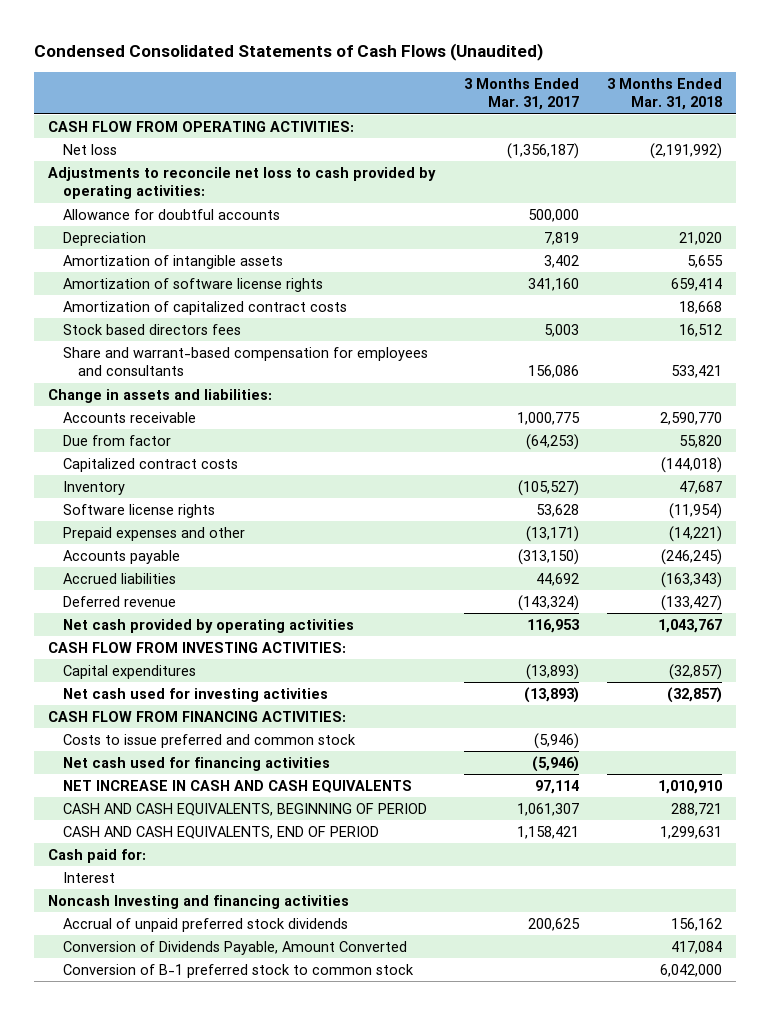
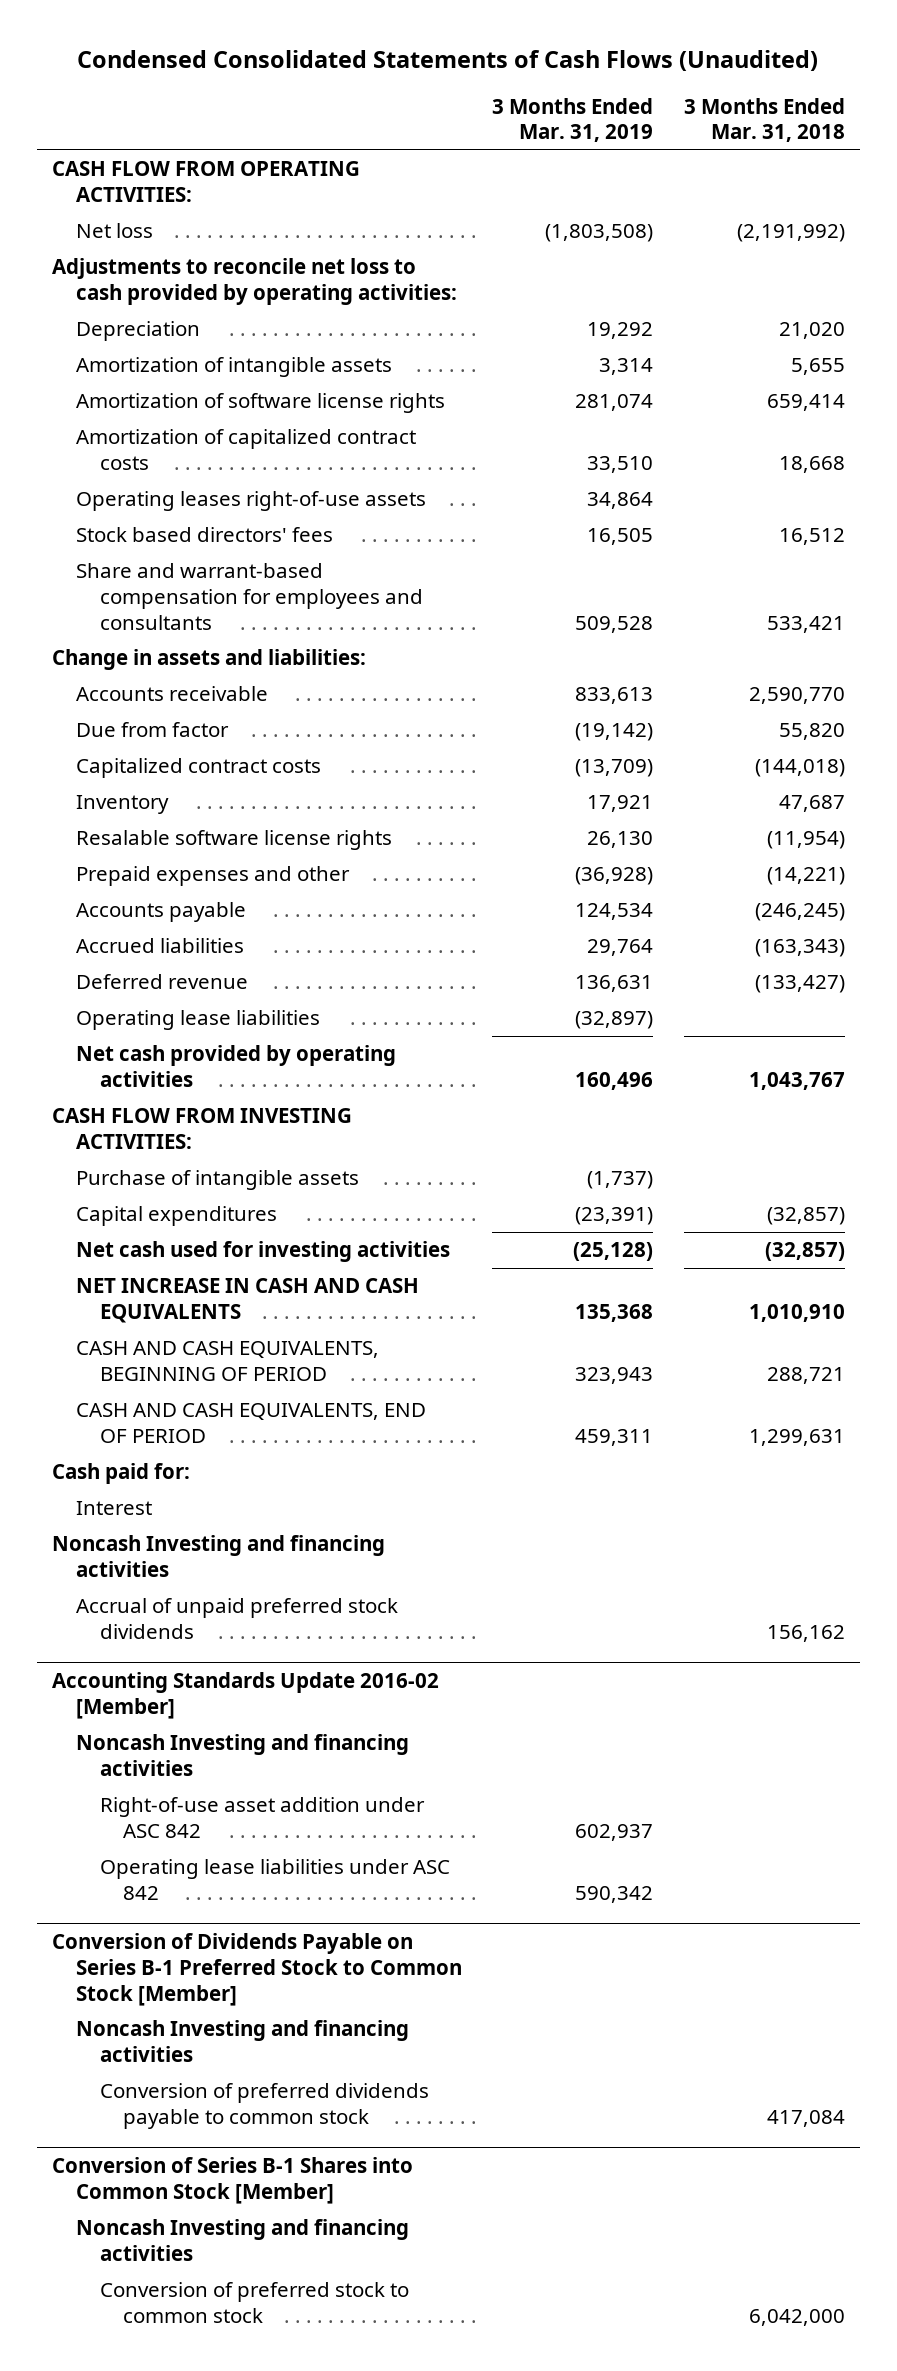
- | 3 Months Ended Mar. 31, 2017 | 3 Months Ended Mar. 31, 2018
+ | 3 Months Ended Mar. 31, 2019 | 3 Months Ended Mar. 31, 2018
- Allowance for doubtful accounts | 500,000 |
- Stock based directors fees | 5,003 | 16,512
+ Operating leases right-of-use assets | 34,864 |
+ Stock based directors' fees | 16,505 | 16,512
- Software license rights | 53,628 | (11,954)
+ Resalable software license rights | 26,130 | (11,954)
+ Operating lease liabilities | (32,897) |
+ Purchase of intangible assets | (1,737) |
- CASH FLOW FROM FINANCING ACTIVITIES:
- Costs to issue preferred and common stock | (5,946) |
- Net cash used for financing activities | (5,946) |
- Conversion of Dividends Payable, Amount Converted | | 417,084
- Conversion of B-1 preferred stock to common stock | | 6,042,000
+ Accounting Standards Update 2016-02 [Member]
+ Noncash Investing and financing activities
+ Right-of-use asset addition under ASC 842 | 602,937 |
+ Operating lease liabilities under ASC 842 | 590,342 |
+ Conversion of Dividends Payable on Series B-1 Preferred Stock to Common Stock [Member]
+ Noncash Investing and financing activities
+ Conversion of preferred dividends payable to common stock | | 417,084
+ Conversion of Series B-1 Shares into Common Stock [Member]
+ Noncash Investing and financing activities
+ Conversion of preferred stock to common stock | | 6,042,000

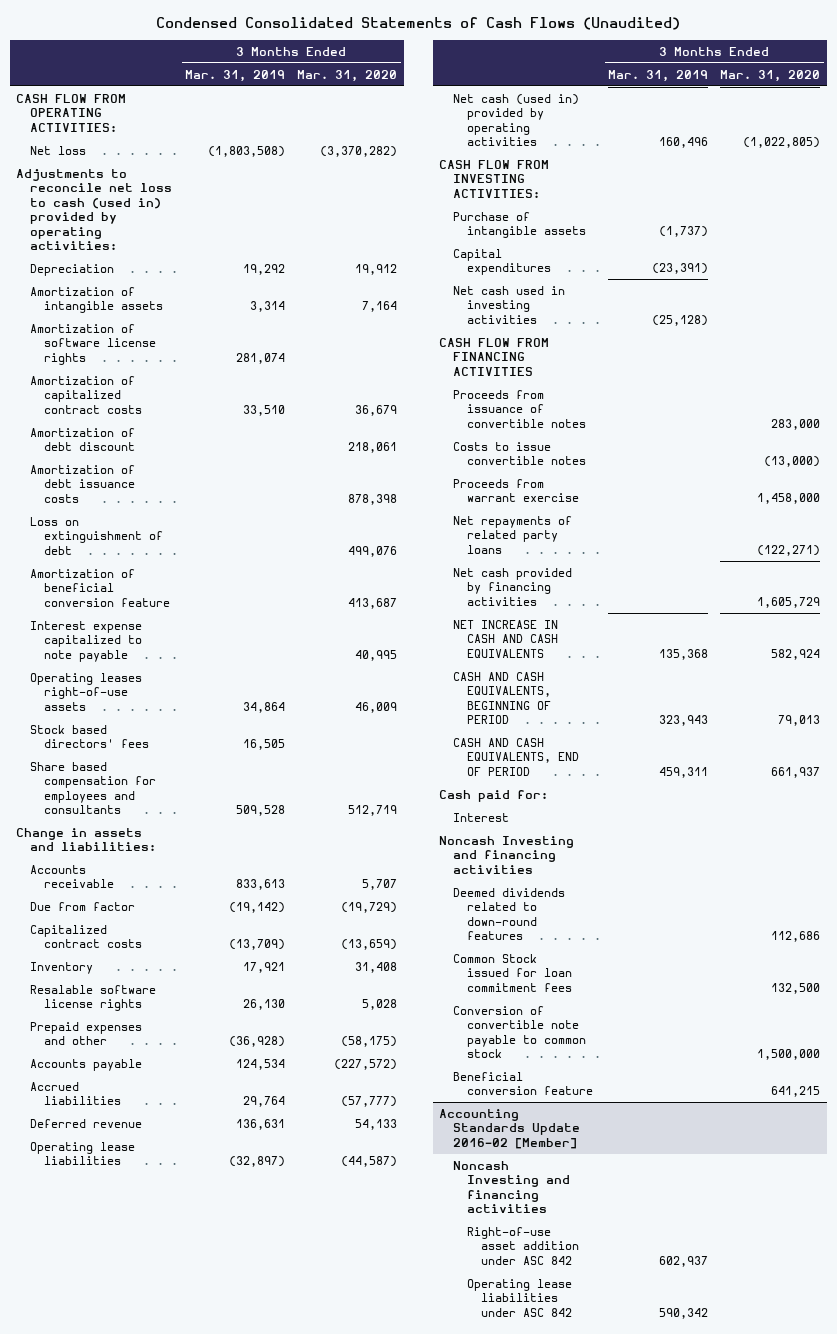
- | 3 Months Ended Mar. 31, 2019 | 3 Months Ended Mar. 31, 2018
+ | 3 Months Ended Mar. 31, 2019 | 3 Months Ended Mar. 31, 2020
- Adjustments to reconcile net loss to cash provided by operating activities:
+ Adjustments to reconcile net loss to cash (used in) provided by operating activities:
+ Amortization of debt discount | | 218,061
+ Amortization of debt issuance costs | | 878,398
+ Loss on extinguishment of debt | | 499,076
+ Amortization of beneficial conversion feature | | 413,687
+ Interest expense capitalized to note payable | | 40,995
- Share and warrant-based compensation for employees and consultants | 509,528 | 533,421
+ Share based compensation for employees and consultants | 509,528 | 512,719
- Net cash provided by operating activities | 160,496 | 1,043,767
+ Net cash (used in) provided by operating activities | 160,496 | (1,022,805)
- Net cash used for investing activities | (25,128) | (32,857)
+ Net cash used in investing activities | (25,128) |
+ CASH FLOW FROM FINANCING ACTIVITIES
+ Proceeds from issuance of convertible notes | | 283,000
+ Costs to issue convertible notes | | (13,000)
+ Proceeds from warrant exercise | | 1,458,000
+ Net repayments of related party loans | | (122,271)
+ Net cash provided by financing activities | | 1,605,729
- Accrual of unpaid preferred stock dividends | | 156,162
+ Deemed dividends related to down-round features | | 112,686
+ Common Stock issued for loan commitment fees | | 132,500
+ Conversion of convertible note payable to common stock | | 1,500,000
+ Beneficial conversion feature | | 641,215
- Conversion of Dividends Payable on Series B-1 Preferred Stock to Common Stock [Member]
- Noncash Investing and financing activities
- Conversion of preferred dividends payable to common stock | | 417,084
- Conversion of Series B-1 Shares into Common Stock [Member]
- Noncash Investing and financing activities
- Conversion of preferred stock to common stock | | 6,042,000

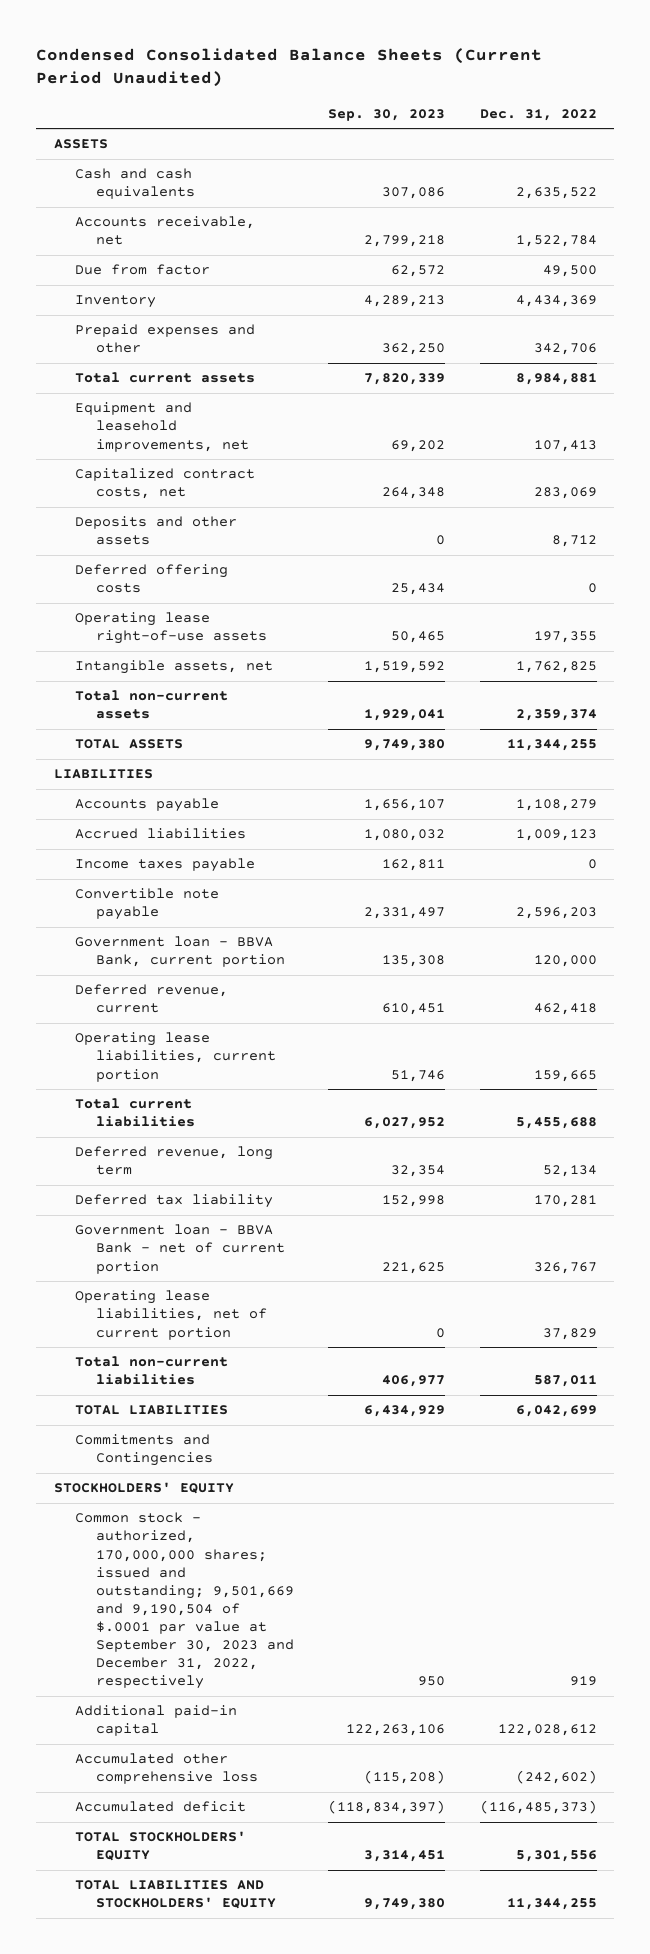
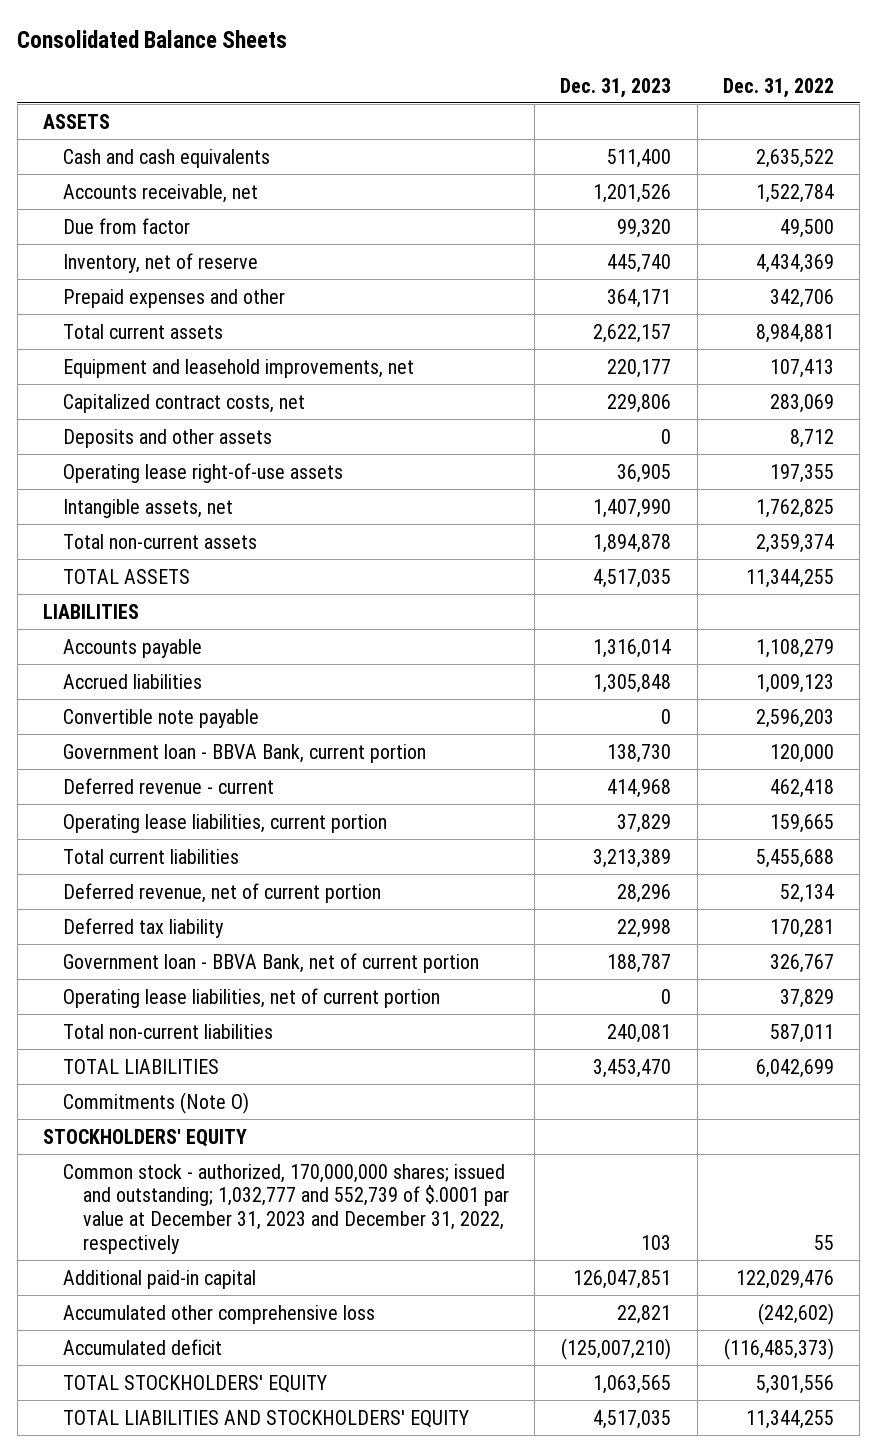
- Condensed Consolidated Balance Sheets (Current Period Unaudited)
+ Consolidated Balance Sheets
- | Sep. 30, 2023 | Dec. 31, 2022
+ | Dec. 31, 2023 | Dec. 31, 2022
- Inventory | 4,289,213 | 4,434,369
+ Inventory, net of reserve | 445,740 | 4,434,369
- Deferred offering costs | 25,434 | 0
- Income taxes payable | 162,811 | 0
- Deferred revenue, current | 610,451 | 462,418
+ Deferred revenue - current | 414,968 | 462,418
- Deferred revenue, long term | 32,354 | 52,134
+ Deferred revenue, net of current portion | 28,296 | 52,134
- Government loan - BBVA Bank - net of current portion | 221,625 | 326,767
+ Government loan - BBVA Bank, net of current portion | 188,787 | 326,767
- Commitments and Contingencies
+ Commitments (Note O)
- Common stock - authorized, 170,000,000 shares; issued and outstanding; 9,501,669 and 9,190,504 of $.0001 par value at September 30, 2023 and December 31, 2022, respectively | 950 | 919
- Additional paid-in capital | 122,263,106 | 122,028,612
+ Common stock - authorized, 170,000,000 shares; issued and outstanding; 1,032,777 and 552,739 of $.0001 par value at December 31, 2023 and December 31, 2022, respectively | 103 | 55
+ Additional paid-in capital | 126,047,851 | 122,029,476

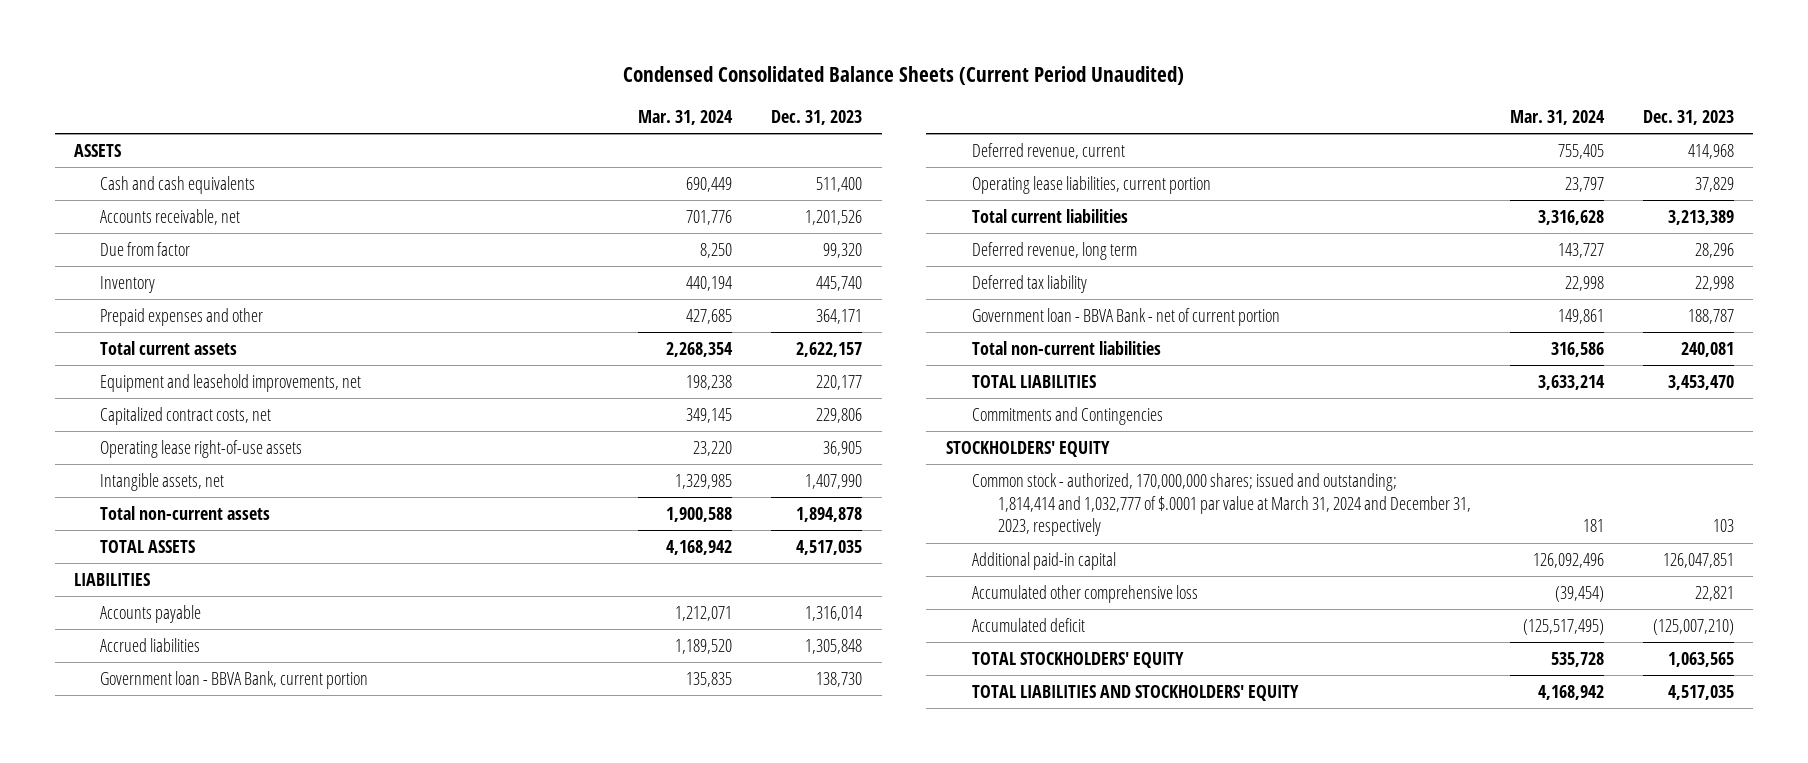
- Consolidated Balance Sheets
+ Condensed Consolidated Balance Sheets (Current Period Unaudited)
- | Dec. 31, 2023 | Dec. 31, 2022
+ | Mar. 31, 2024 | Dec. 31, 2023
- Inventory, net of reserve | 445,740 | 4,434,369
+ Inventory | 440,194 | 445,740
- Deposits and other assets | 0 | 8,712
- Convertible note payable | 0 | 2,596,203
- Deferred revenue - current | 414,968 | 462,418
+ Deferred revenue, current | 755,405 | 414,968
- Deferred revenue, net of current portion | 28,296 | 52,134
+ Deferred revenue, long term | 143,727 | 28,296
- Government loan - BBVA Bank, net of current portion | 188,787 | 326,767
- Operating lease liabilities, net of current portion | 0 | 37,829
+ Government loan - BBVA Bank - net of current portion | 149,861 | 188,787
- Commitments (Note O)
+ Commitments and Contingencies
- Common stock - authorized, 170,000,000 shares; issued and outstanding; 1,032,777 and 552,739 of $.0001 par value at December 31, 2023 and December 31, 2022, respectively | 103 | 55
+ Common stock - authorized, 170,000,000 shares; issued and outstanding; 1,814,414 and 1,032,777 of $.0001 par value at March 31, 2024 and December 31, 2023, respectively | 181 | 103

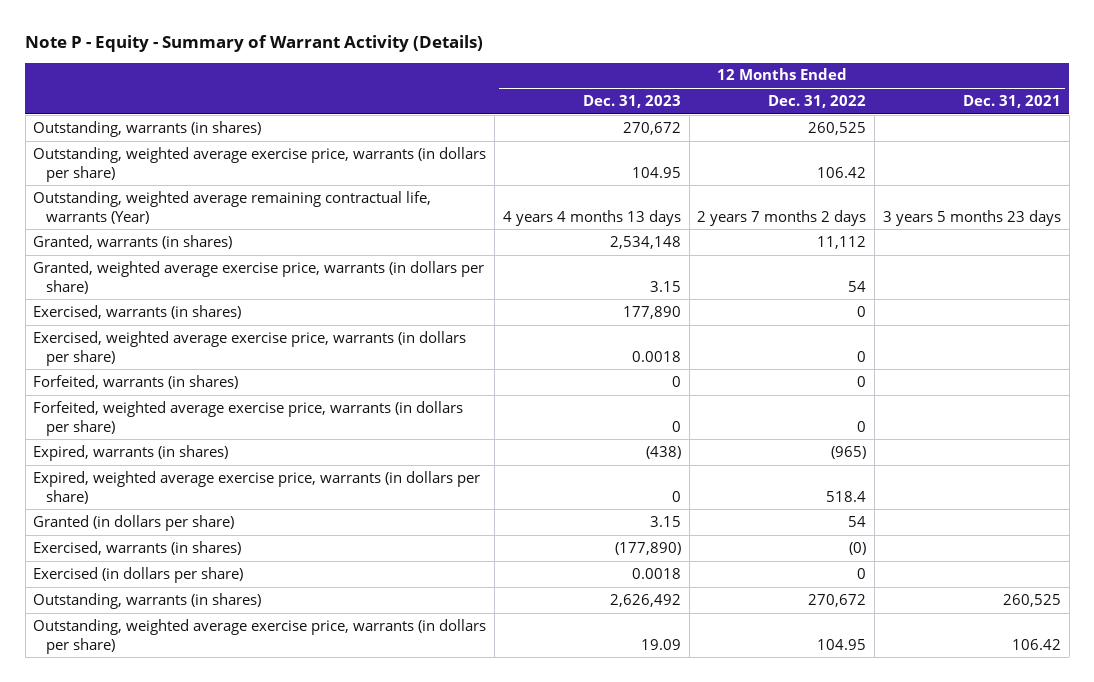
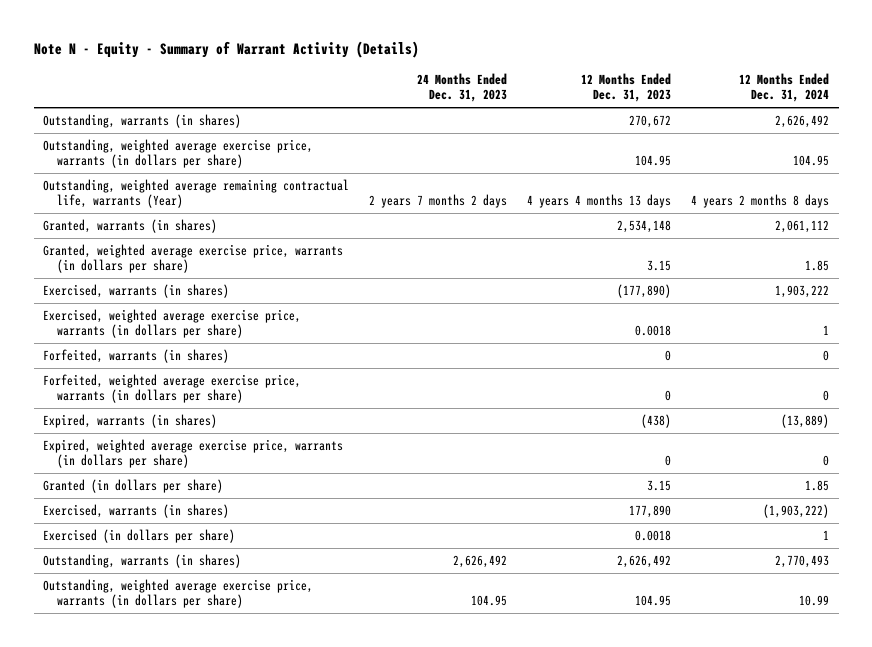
- Note P - Equity - Summary of Warrant Activity (Details)
+ Note N - Equity - Summary of Warrant Activity (Details)
- | 12 Months Ended Dec. 31, 2023 | 12 Months Ended Dec. 31, 2022 | 12 Months Ended Dec. 31, 2021
+ | 24 Months Ended Dec. 31, 2023 | 12 Months Ended Dec. 31, 2023 | 12 Months Ended Dec. 31, 2024
moved up: Exercised, warrants (in shares) | | (177,890) | 1,903,222
moved down: Exercised, warrants (in shares) | | 177,890 | (1,903,222)
- Outstanding, weighted average exercise price, warrants (in dollars per share) | 19.09 | 104.95 | 106.42
+ Outstanding, weighted average exercise price, warrants (in dollars per share) | 104.95 | 104.95 | 10.99

